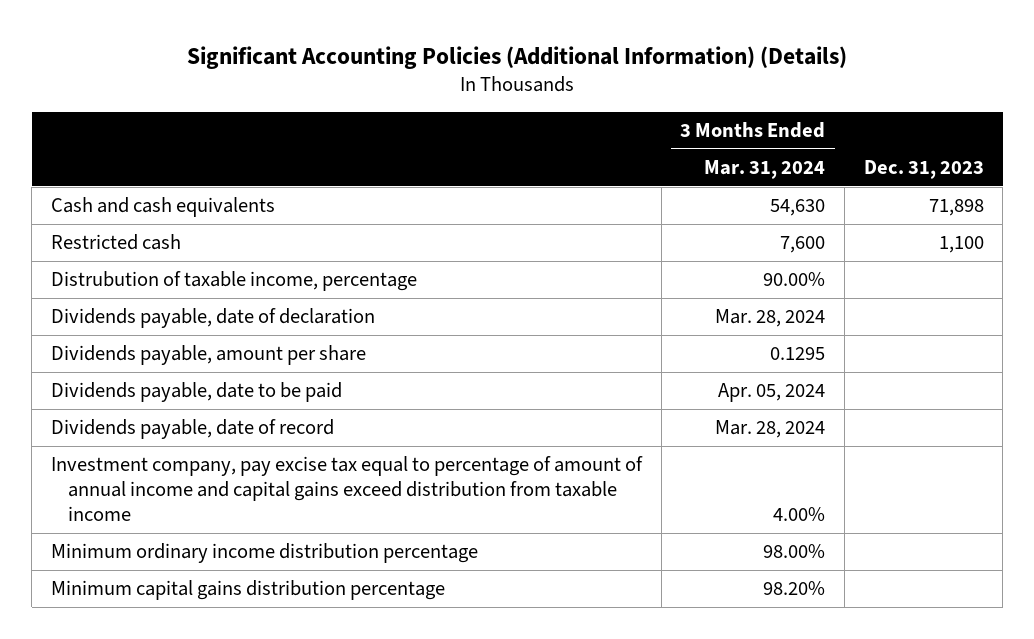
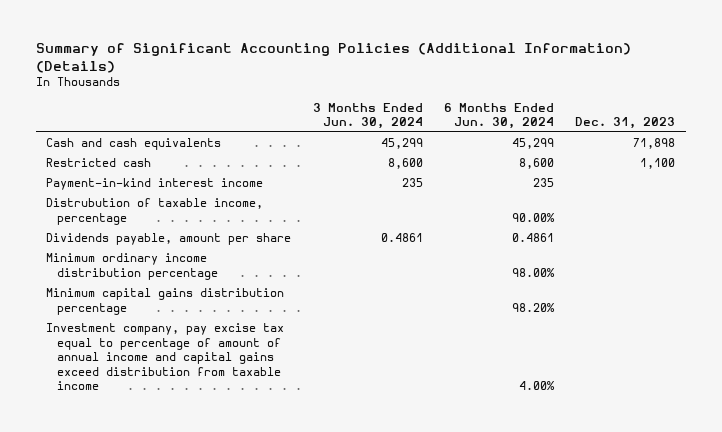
- Significant Accounting Policies (Additional Information) (Details)
+ Summary of Significant Accounting Policies (Additional Information) (Details)
- | 3 Months Ended Mar. 31, 2024 | Dec. 31, 2023
+ | 3 Months Ended Jun. 30, 2024 | 6 Months Ended Jun. 30, 2024 | Dec. 31, 2023
+ Payment-in-kind interest income | 235 | 235 |
- Dividends payable, date of declaration | Mar. 28, 2024 |
- Dividends payable, date to be paid | Apr. 05, 2024 |
- Dividends payable, date of record | Mar. 28, 2024 |
moved down: Investment company, pay excise tax equal to percentage of amount of annual income and capital gains exceed distribution from taxable income | | 4.00% |

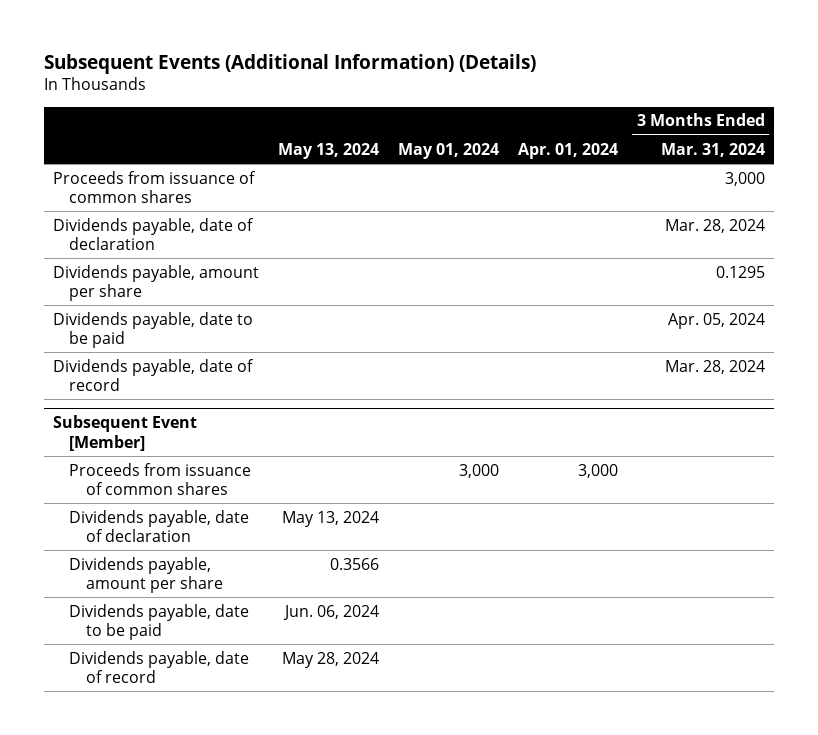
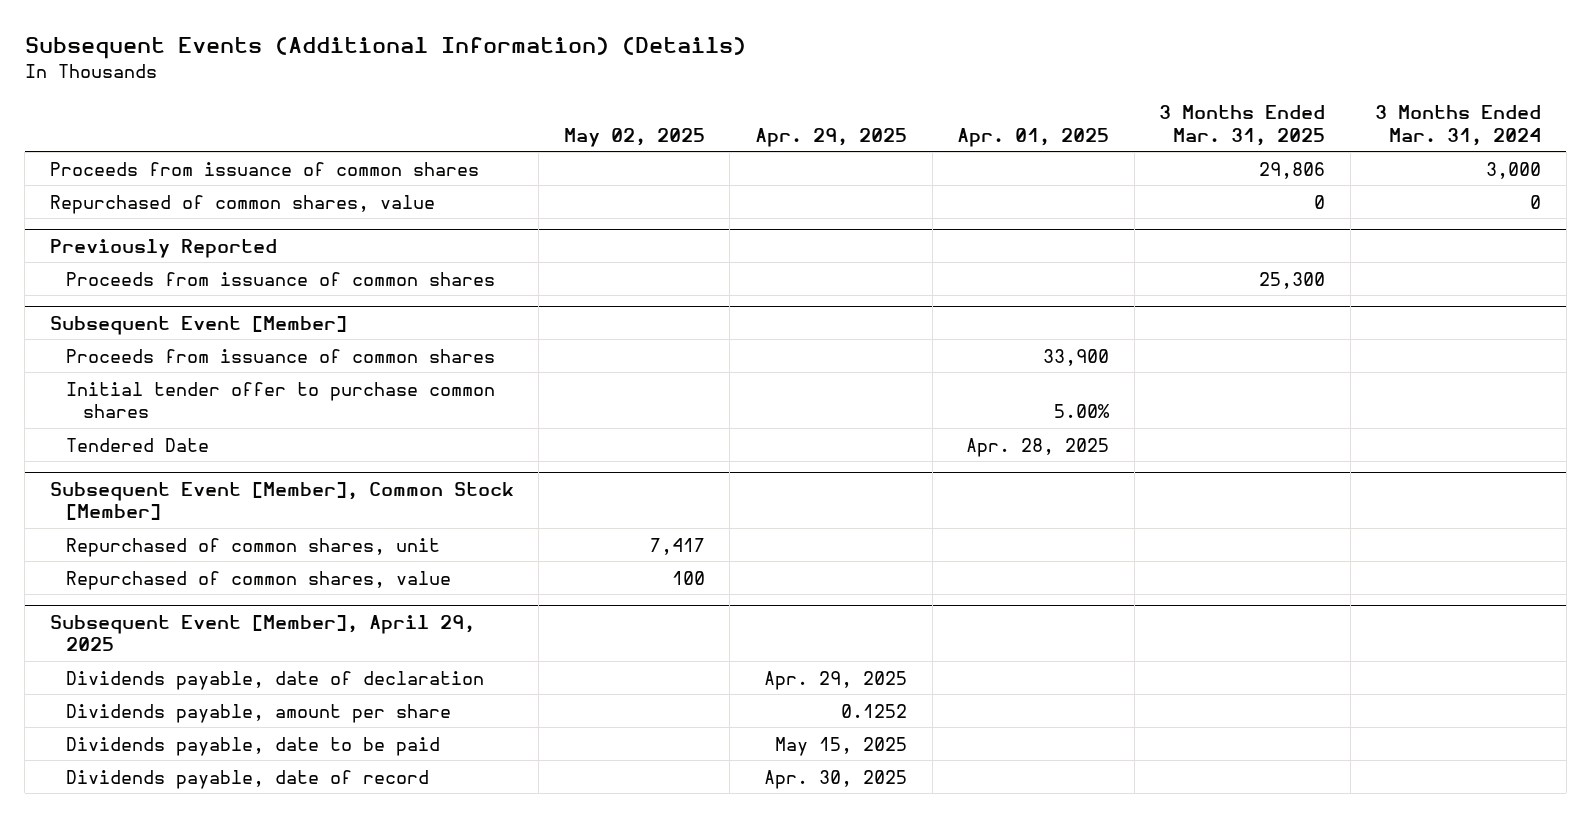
- | May 13, 2024 | May 01, 2024 | Apr. 01, 2024 | 3 Months Ended Mar. 31, 2024
+ | May 02, 2025 | Apr. 29, 2025 | Apr. 01, 2025 | 3 Months Ended Mar. 31, 2025 | 3 Months Ended Mar. 31, 2024
- Dividends payable, date of declaration | | | | Mar. 28, 2024
- Dividends payable, amount per share | | | | 0.1295
- Dividends payable, date to be paid | | | | Apr. 05, 2024
- Dividends payable, date of record | | | | Mar. 28, 2024
+ Repurchased of common shares, value | | | | 0 | 0
+ Previously Reported
+ Proceeds from issuance of common shares | | | | 25,300 |
@ Subsequent Event [Member]
- Dividends payable, date of declaration | May 13, 2024 | | |
- Dividends payable, amount per share | 0.3566 | | |
- Dividends payable, date to be paid | Jun. 06, 2024 | | |
- Dividends payable, date of record | May 28, 2024 | | |
+ Initial tender offer to purchase common shares | | | 5.00% | |
+ Tendered Date | | | Apr. 28, 2025 | |
+ Subsequent Event [Member], Common Stock [Member]
+ Repurchased of common shares, unit | 7,417 | | | |
+ Repurchased of common shares, value | 100 | | | |
+ Subsequent Event [Member], April 29, 2025
+ Dividends payable, date of declaration | | Apr. 29, 2025 | | |
+ Dividends payable, amount per share | | 0.1252 | | |
+ Dividends payable, date to be paid | | May 15, 2025 | | |
+ Dividends payable, date of record | | Apr. 30, 2025 | | |

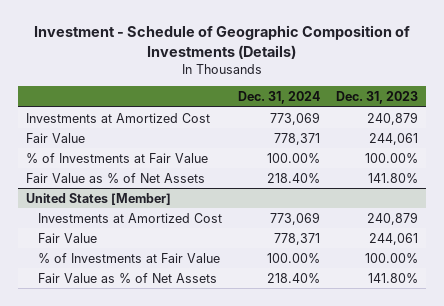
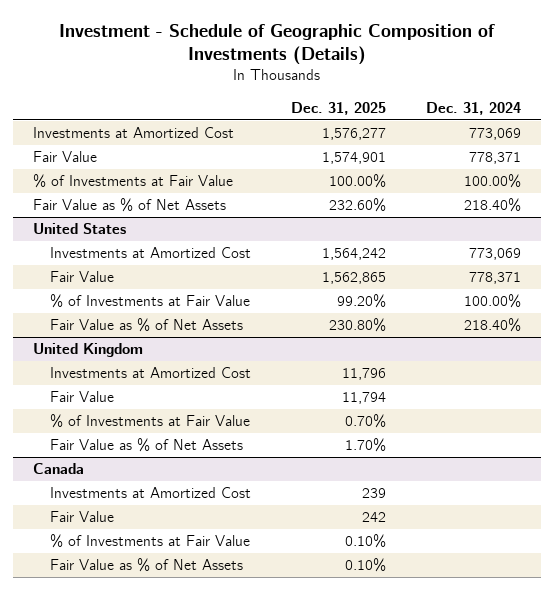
- | Dec. 31, 2024 | Dec. 31, 2023
+ | Dec. 31, 2025 | Dec. 31, 2024
- United States [Member]
+ United States
+ United Kingdom
+ Investments at Amortized Cost | 11,796 |
+ Fair Value | 11,794 |
+ % of Investments at Fair Value | 0.70% |
+ Fair Value as % of Net Assets | 1.70% |
+ Canada
+ Investments at Amortized Cost | 239 |
+ Fair Value | 242 |
+ % of Investments at Fair Value | 0.10% |
+ Fair Value as % of Net Assets | 0.10% |

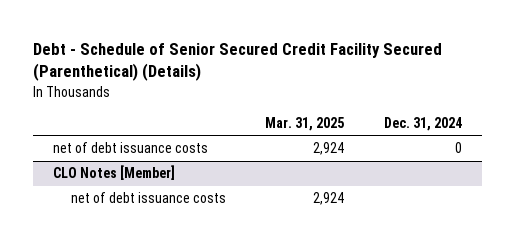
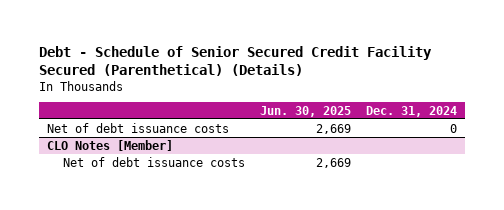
- | Mar. 31, 2025 | Dec. 31, 2024
+ | Jun. 30, 2025 | Dec. 31, 2024
- net of debt issuance costs | 2,924 | 0
+ Net of debt issuance costs | 2,669 | 0
@ CLO Notes [Member]
- net of debt issuance costs | 2,924 |
+ Net of debt issuance costs | 2,669 |

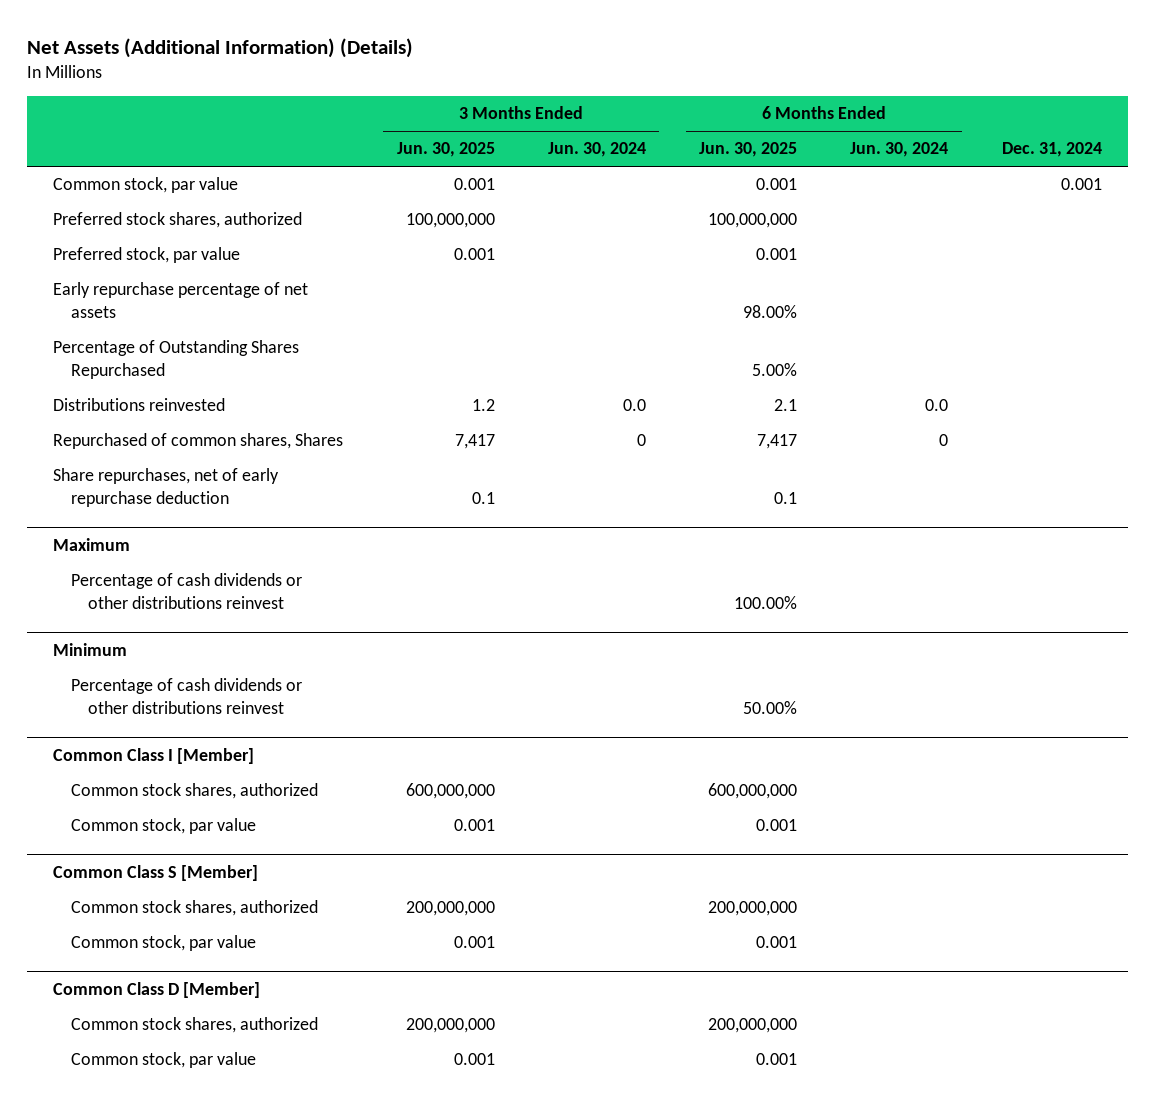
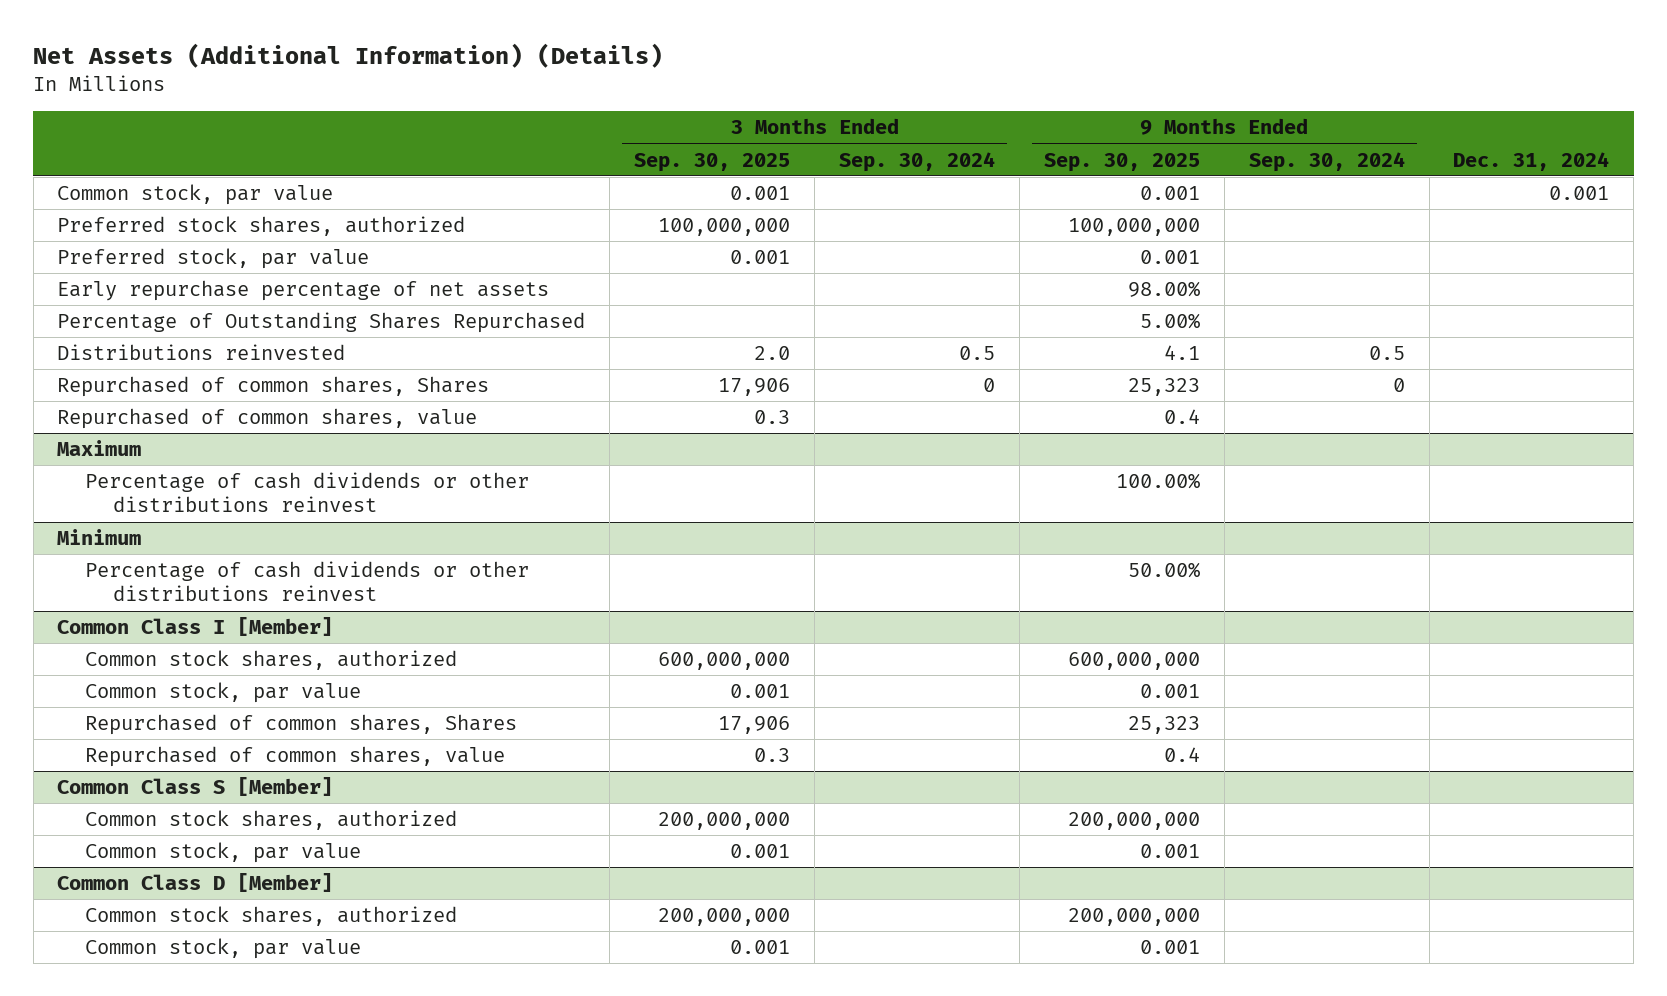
- | 3 Months Ended Jun. 30, 2025 | 3 Months Ended Jun. 30, 2024 | 6 Months Ended Jun. 30, 2025 | 6 Months Ended Jun. 30, 2024 | Dec. 31, 2024
+ | 3 Months Ended Sep. 30, 2025 | 3 Months Ended Sep. 30, 2024 | 9 Months Ended Sep. 30, 2025 | 9 Months Ended Sep. 30, 2024 | Dec. 31, 2024
- Share repurchases, net of early repurchase deduction | 0.1 | | 0.1 | |
+ Repurchased of common shares, value | 0.3 | | 0.4 | |
@ Common Class I [Member]
+ Repurchased of common shares, Shares | 17,906 | | 25,323 | |
+ Repurchased of common shares, value | 0.3 | | 0.4 | |

